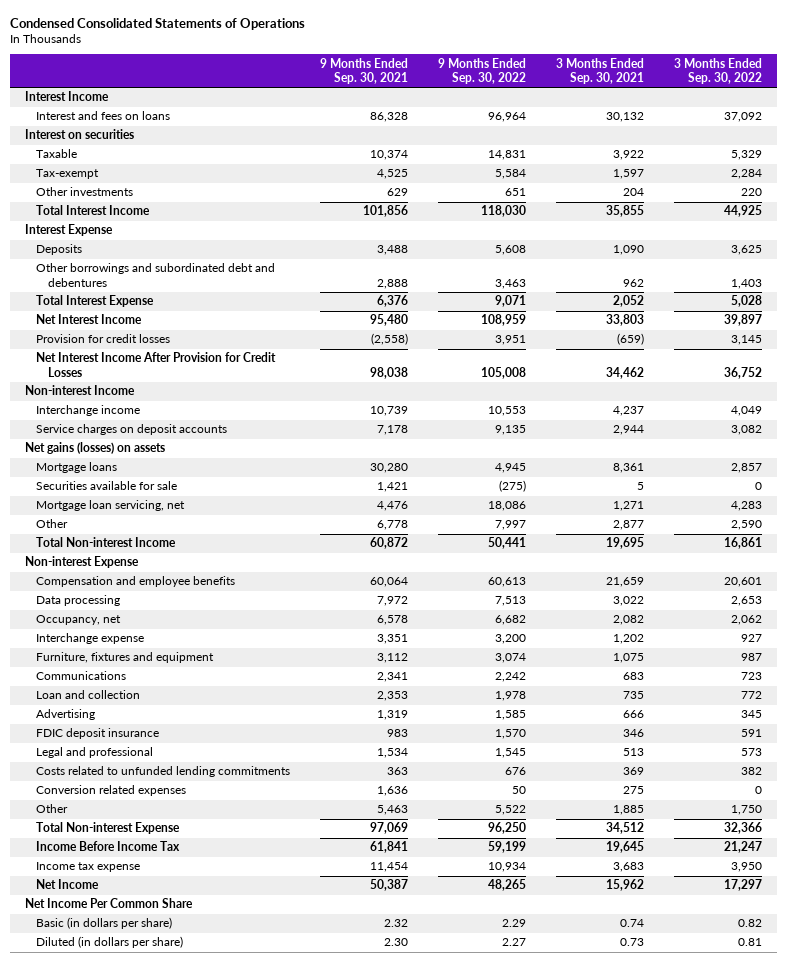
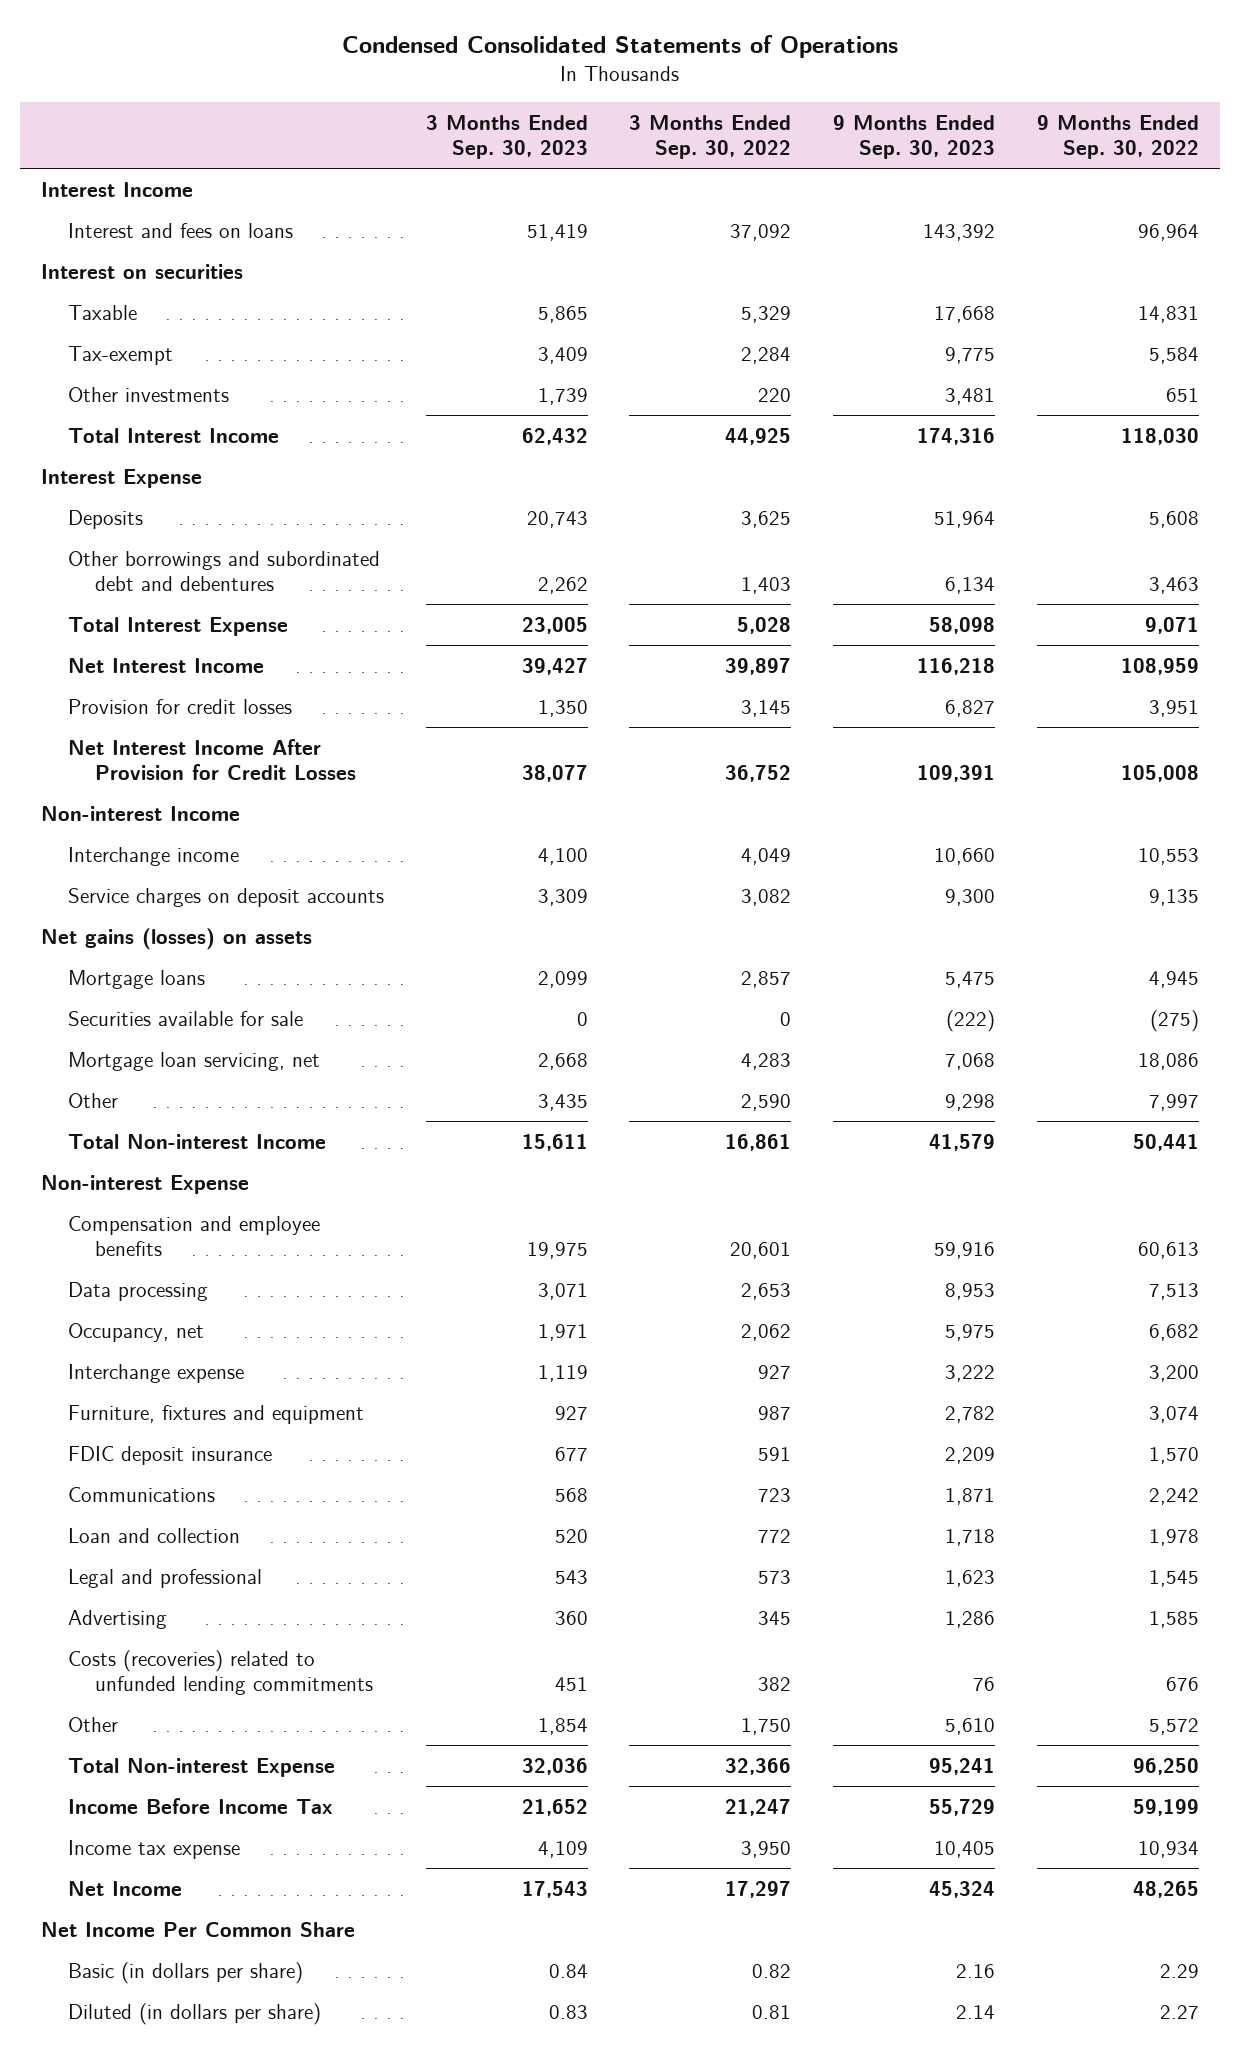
- | 9 Months Ended Sep. 30, 2021 | 9 Months Ended Sep. 30, 2022 | 3 Months Ended Sep. 30, 2021 | 3 Months Ended Sep. 30, 2022
+ | 3 Months Ended Sep. 30, 2023 | 3 Months Ended Sep. 30, 2022 | 9 Months Ended Sep. 30, 2023 | 9 Months Ended Sep. 30, 2022
moved up: FDIC deposit insurance | 677 | 591 | 2,209 | 1,570
- Costs related to unfunded lending commitments | 363 | 676 | 369 | 382
- Conversion related expenses | 1,636 | 50 | 275 | 0
- Other | 5,463 | 5,522 | 1,885 | 1,750
moved down: Advertising | 360 | 345 | 1,286 | 1,585
+ Costs (recoveries) related to unfunded lending commitments | 451 | 382 | 76 | 676
+ Other | 1,854 | 1,750 | 5,610 | 5,572

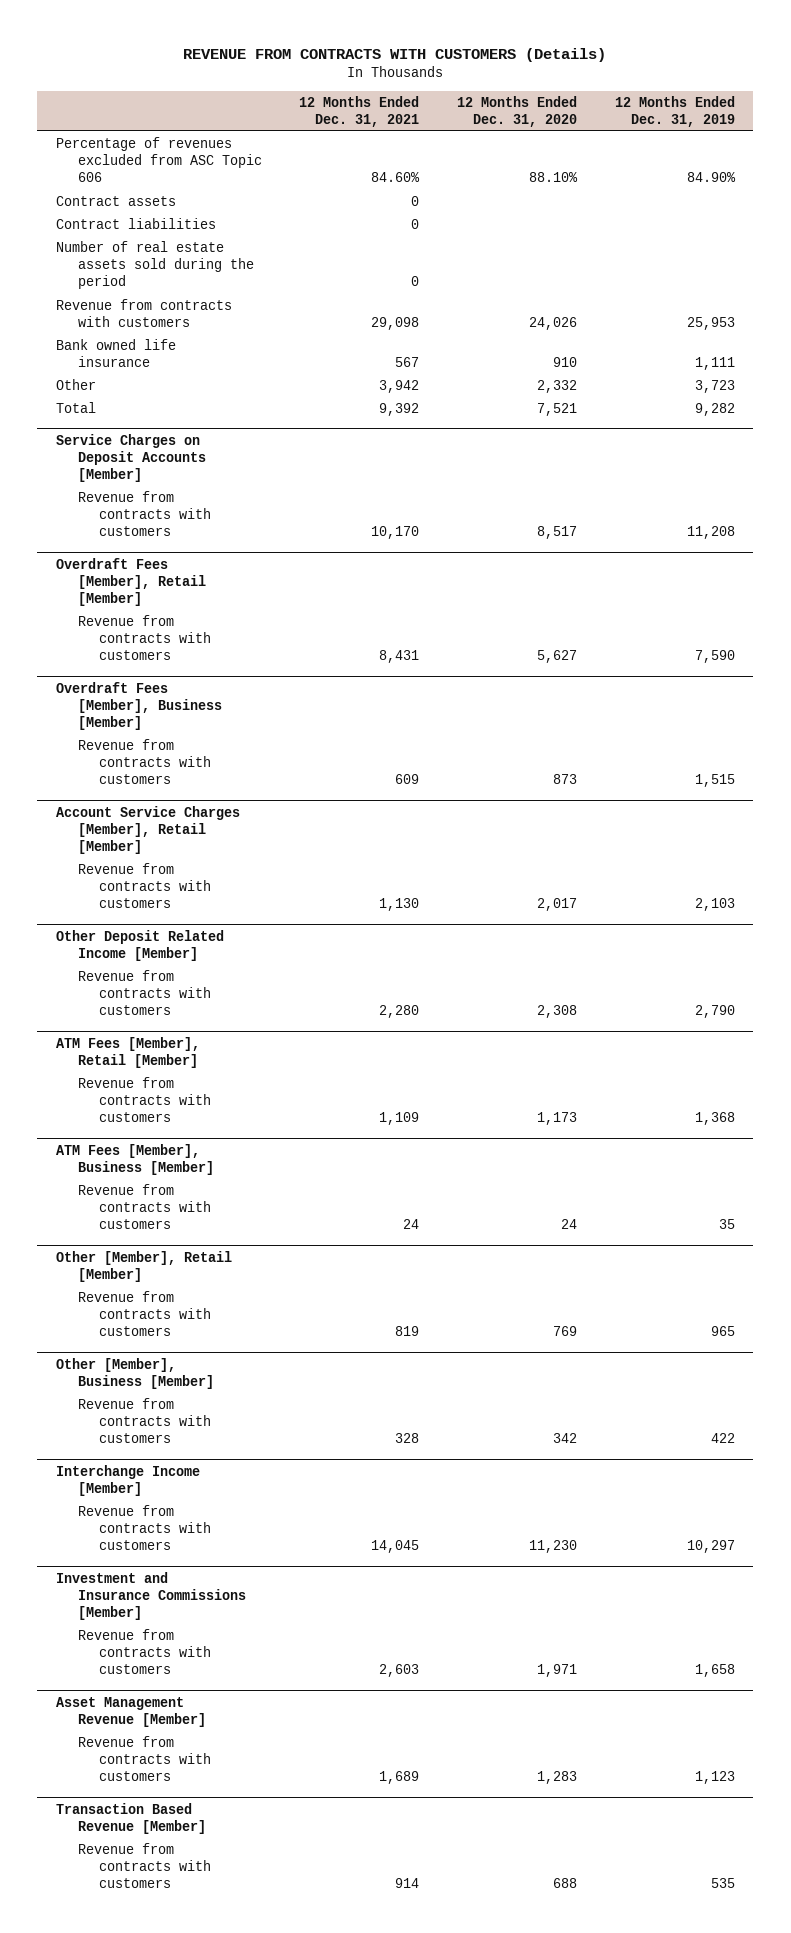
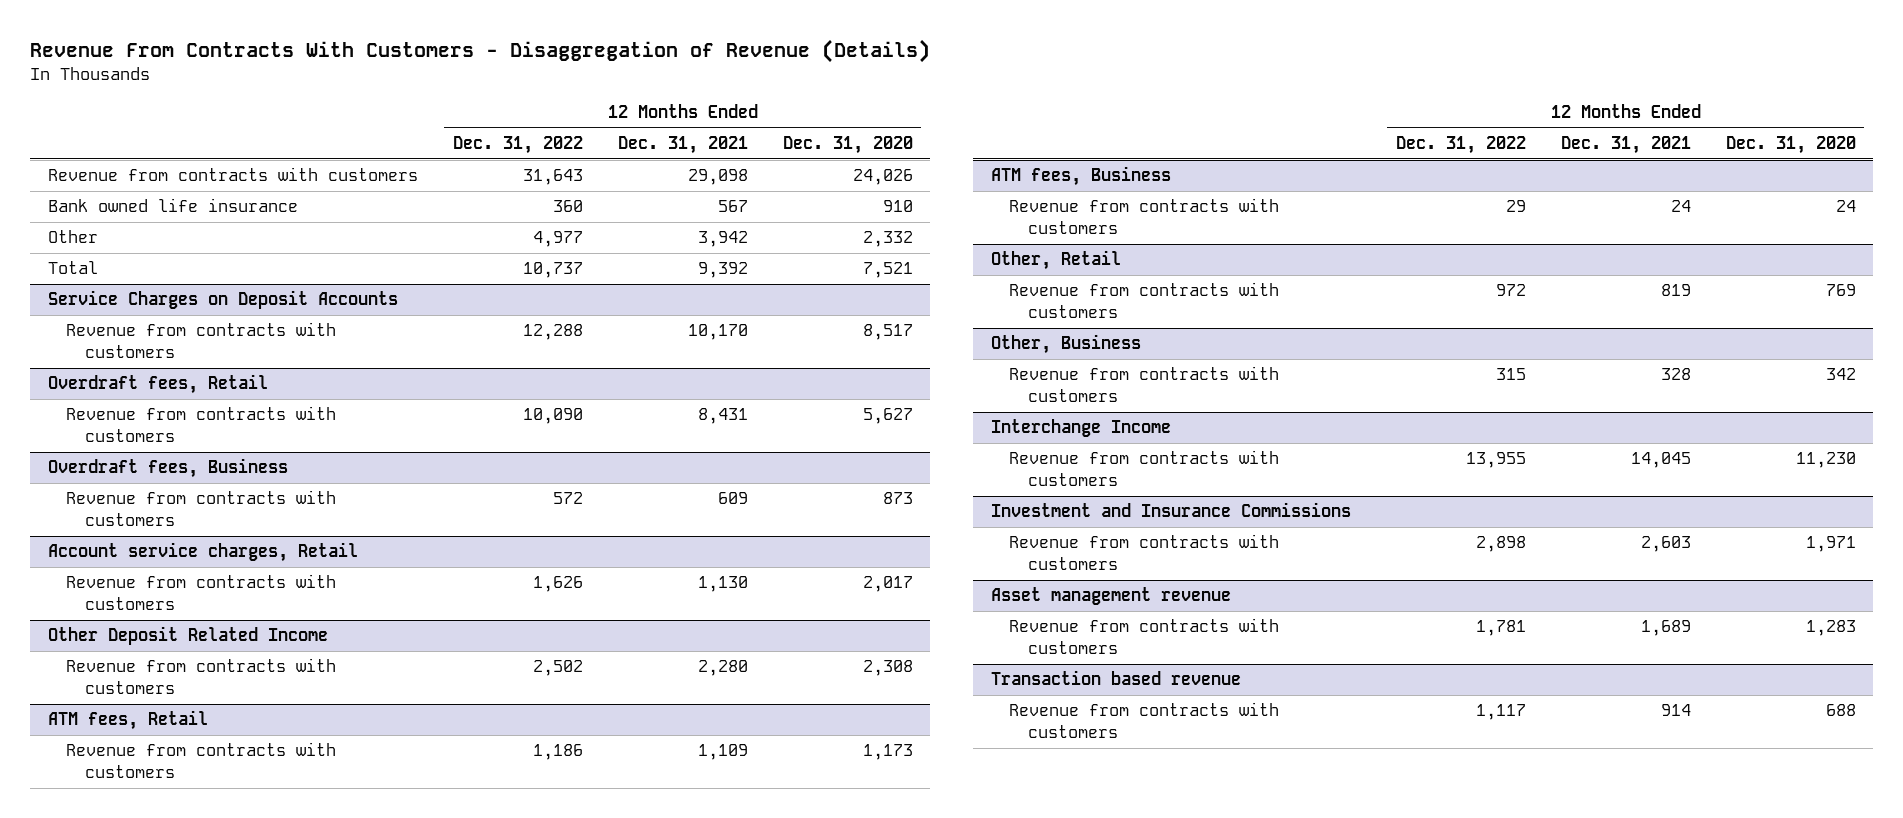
- REVENUE FROM CONTRACTS WITH CUSTOMERS (Details)
+ Revenue From Contracts With Customers - Disaggregation of Revenue (Details)
- | 12 Months Ended Dec. 31, 2021 | 12 Months Ended Dec. 31, 2020 | 12 Months Ended Dec. 31, 2019
+ | 12 Months Ended Dec. 31, 2022 | 12 Months Ended Dec. 31, 2021 | 12 Months Ended Dec. 31, 2020
- Percentage of revenues excluded from ASC Topic 606 | 84.60% | 88.10% | 84.90%
- Contract assets | 0 | |
- Contract liabilities | 0 | |
- Number of real estate assets sold during the period | 0 | |
- Service Charges on Deposit Accounts [Member]
+ Service Charges on Deposit Accounts
- Overdraft Fees [Member], Retail [Member]
+ Overdraft fees, Retail
- Overdraft Fees [Member], Business [Member]
+ Overdraft fees, Business
- Account Service Charges [Member], Retail [Member]
+ Account service charges, Retail
- Other Deposit Related Income [Member]
+ Other Deposit Related Income
- ATM Fees [Member], Retail [Member]
+ ATM fees, Retail
- ATM Fees [Member], Business [Member]
+ ATM fees, Business
- Other [Member], Retail [Member]
+ Other, Retail
- Other [Member], Business [Member]
+ Other, Business
- Interchange Income [Member]
+ Interchange Income
- Investment and Insurance Commissions [Member]
+ Investment and Insurance Commissions
- Asset Management Revenue [Member]
+ Asset management revenue
- Transaction Based Revenue [Member]
+ Transaction based revenue

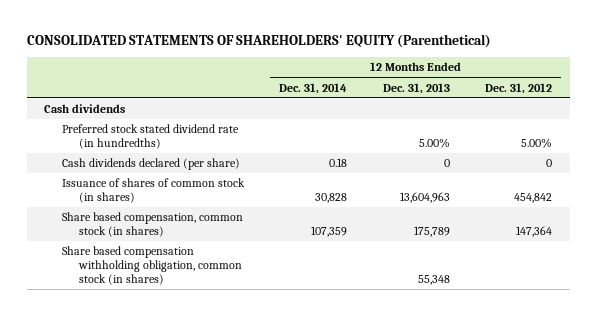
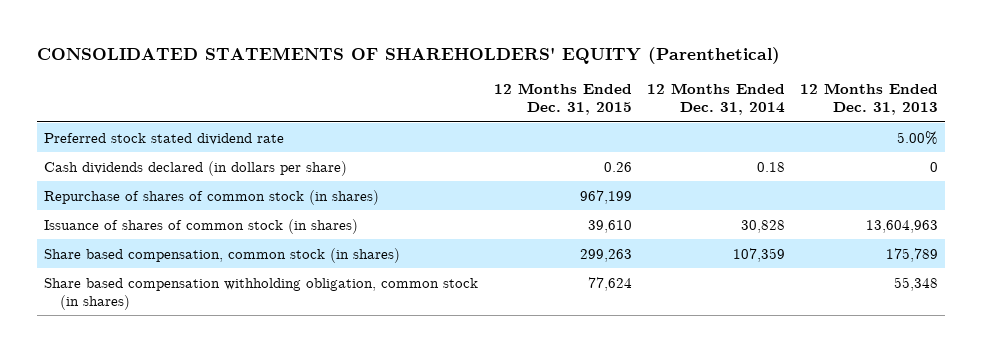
- | 12 Months Ended Dec. 31, 2014 | 12 Months Ended Dec. 31, 2013 | 12 Months Ended Dec. 31, 2012
+ | 12 Months Ended Dec. 31, 2015 | 12 Months Ended Dec. 31, 2014 | 12 Months Ended Dec. 31, 2013
- Cash dividends
- Preferred stock stated dividend rate (in hundredths) | | 5.00% | 5.00%
- Cash dividends declared (per share) | 0.18 | 0 | 0
+ Preferred stock stated dividend rate | | | 5.00%
+ Cash dividends declared (in dollars per share) | 0.26 | 0.18 | 0
+ Repurchase of shares of common stock (in shares) | 967,199 | |

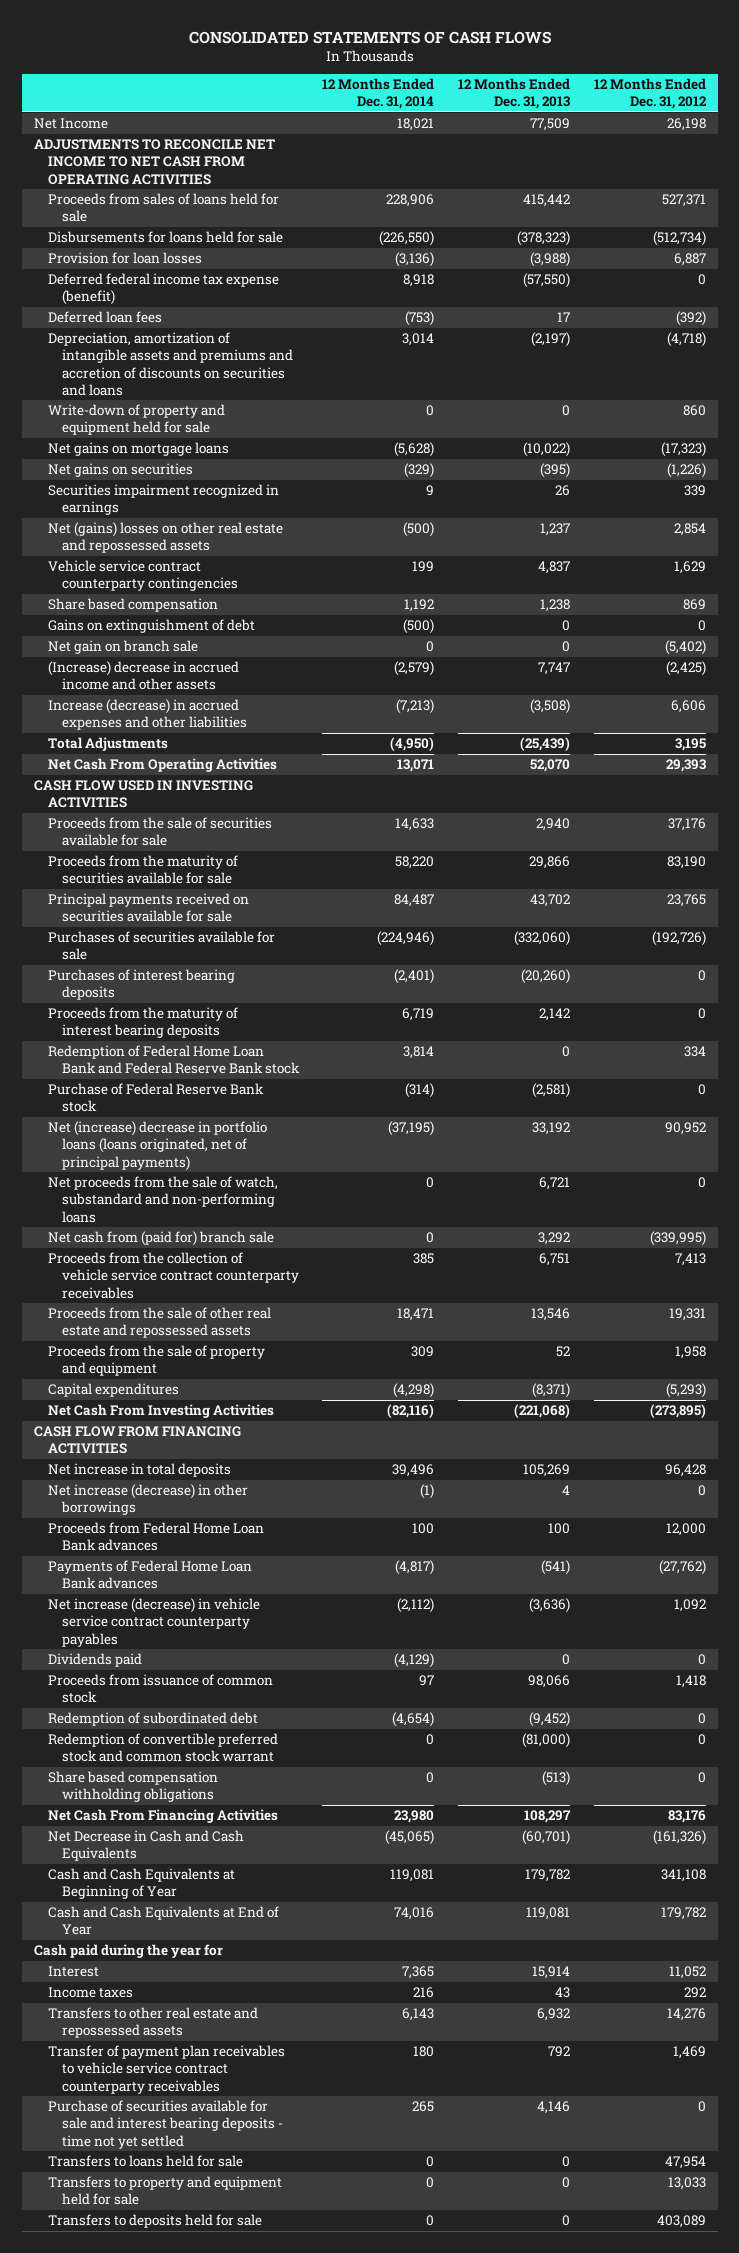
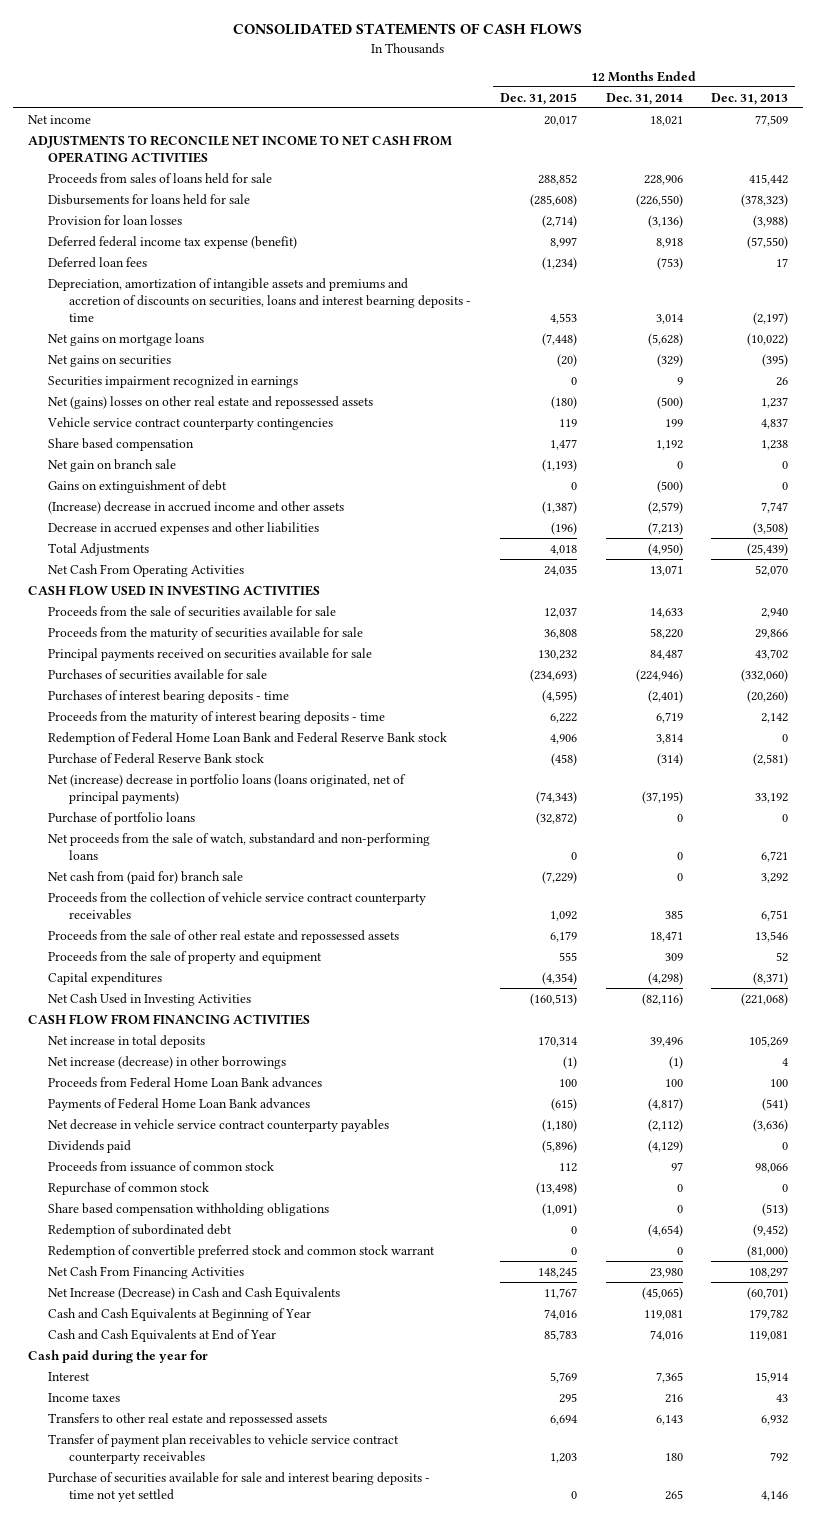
- | 12 Months Ended Dec. 31, 2014 | 12 Months Ended Dec. 31, 2013 | 12 Months Ended Dec. 31, 2012
+ | 12 Months Ended Dec. 31, 2015 | 12 Months Ended Dec. 31, 2014 | 12 Months Ended Dec. 31, 2013
- Net Income | 18,021 | 77,509 | 26,198
+ Net income | 20,017 | 18,021 | 77,509
- Depreciation, amortization of intangible assets and premiums and accretion of discounts on securities and loans | 3,014 | (2,197) | (4,718)
- Write-down of property and equipment held for sale | 0 | 0 | 860
+ Depreciation, amortization of intangible assets and premiums and accretion of discounts on securities, loans and interest bearning deposits - time | 4,553 | 3,014 | (2,197)
moved down: Gains on extinguishment of debt | 0 | (500) | 0
- Increase (decrease) in accrued expenses and other liabilities | (7,213) | (3,508) | 6,606
+ Decrease in accrued expenses and other liabilities | (196) | (7,213) | (3,508)
- Purchases of interest bearing deposits | (2,401) | (20,260) | 0
- Proceeds from the maturity of interest bearing deposits | 6,719 | 2,142 | 0
+ Purchases of interest bearing deposits - time | (4,595) | (2,401) | (20,260)
+ Proceeds from the maturity of interest bearing deposits - time | 6,222 | 6,719 | 2,142
+ Purchase of portfolio loans | (32,872) | 0 | 0
- Net Cash From Investing Activities | (82,116) | (221,068) | (273,895)
+ Net Cash Used in Investing Activities | (160,513) | (82,116) | (221,068)
- Net increase (decrease) in vehicle service contract counterparty payables | (2,112) | (3,636) | 1,092
+ Net decrease in vehicle service contract counterparty payables | (1,180) | (2,112) | (3,636)
+ Repurchase of common stock | (13,498) | 0 | 0
moved up: Share based compensation withholding obligations | (1,091) | 0 | (513)
- Net Decrease in Cash and Cash Equivalents | (45,065) | (60,701) | (161,326)
+ Net Increase (Decrease) in Cash and Cash Equivalents | 11,767 | (45,065) | (60,701)
- Transfers to loans held for sale | 0 | 0 | 47,954
- Transfers to property and equipment held for sale | 0 | 0 | 13,033
- Transfers to deposits held for sale | 0 | 0 | 403,089

